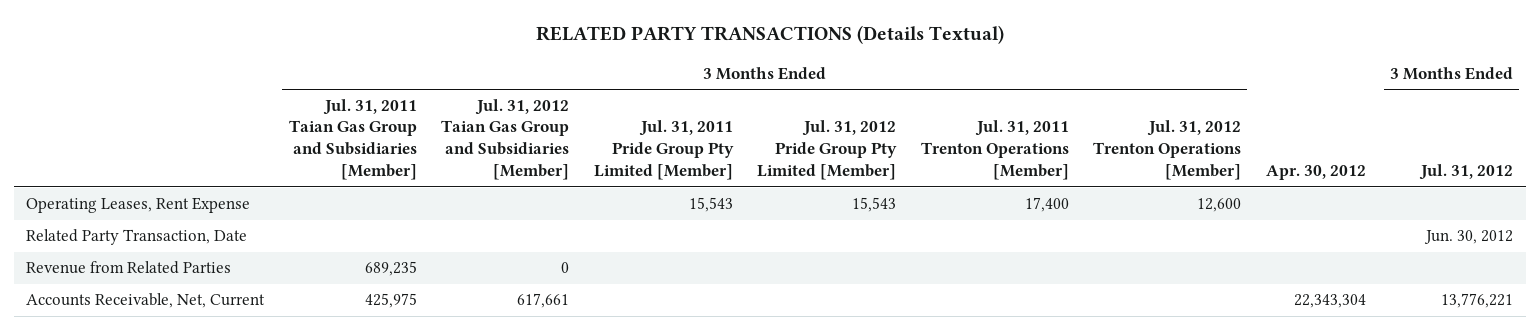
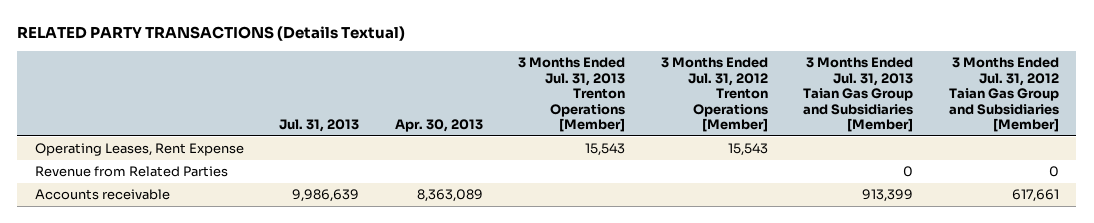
- | 3 Months Ended Jul. 31, 2011 Taian Gas Group and Subsidiaries [Member] | 3 Months Ended Jul. 31, 2012 Taian Gas Group and Subsidiaries [Member] | 3 Months Ended Jul. 31, 2011 Pride Group Pty Limited [Member] | 3 Months Ended Jul. 31, 2012 Pride Group Pty Limited [Member] | 3 Months Ended Jul. 31, 2011 Trenton Operations [Member] | 3 Months Ended Jul. 31, 2012 Trenton Operations [Member] | Apr. 30, 2012 | 3 Months Ended Jul. 31, 2012
+ | Jul. 31, 2013 | Apr. 30, 2013 | 3 Months Ended Jul. 31, 2013 Trenton Operations [Member] | 3 Months Ended Jul. 31, 2012 Trenton Operations [Member] | 3 Months Ended Jul. 31, 2013 Taian Gas Group and Subsidiaries [Member] | 3 Months Ended Jul. 31, 2012 Taian Gas Group and Subsidiaries [Member]
- Operating Leases, Rent Expense | | | 15,543 | 15,543 | 17,400 | 12,600 | |
- Related Party Transaction, Date | | | | | | | | Jun. 30, 2012
+ Operating Leases, Rent Expense | | | 15,543 | 15,543 | |
- Accounts Receivable, Net, Current | 425,975 | 617,661 | | | | | 22,343,304 | 13,776,221
+ Accounts receivable | 9,986,639 | 8,363,089 | | | 913,399 | 617,661

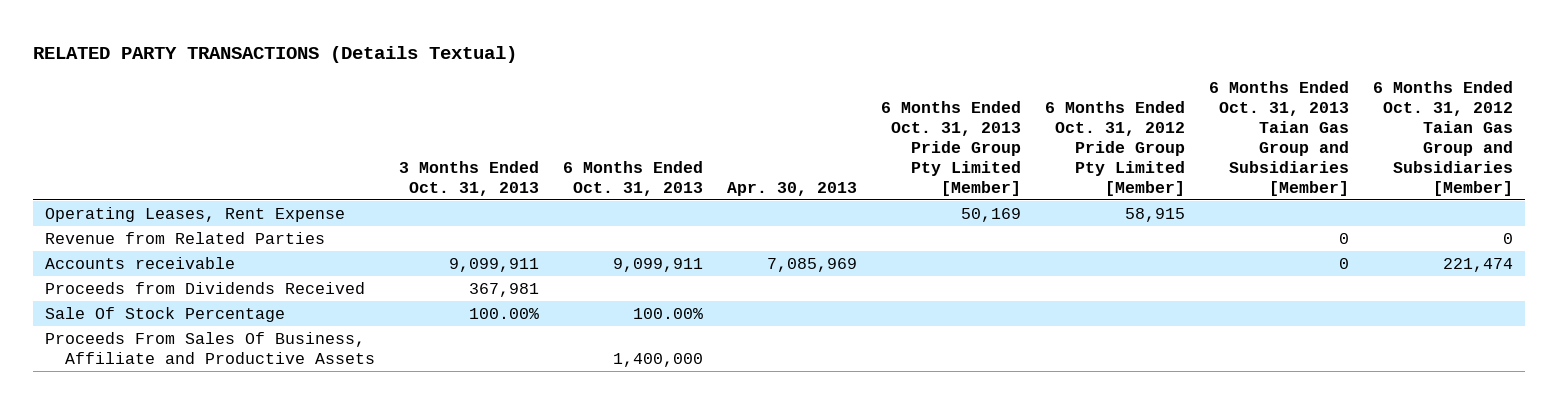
- | Jul. 31, 2013 | Apr. 30, 2013 | 3 Months Ended Jul. 31, 2013 Trenton Operations [Member] | 3 Months Ended Jul. 31, 2012 Trenton Operations [Member] | 3 Months Ended Jul. 31, 2013 Taian Gas Group and Subsidiaries [Member] | 3 Months Ended Jul. 31, 2012 Taian Gas Group and Subsidiaries [Member]
+ | 3 Months Ended Oct. 31, 2013 | 6 Months Ended Oct. 31, 2013 | Apr. 30, 2013 | 6 Months Ended Oct. 31, 2013 Pride Group Pty Limited [Member] | 6 Months Ended Oct. 31, 2012 Pride Group Pty Limited [Member] | 6 Months Ended Oct. 31, 2013 Taian Gas Group and Subsidiaries [Member] | 6 Months Ended Oct. 31, 2012 Taian Gas Group and Subsidiaries [Member]
- Accounts receivable | 9,986,639 | 8,363,089 | | | 913,399 | 617,661
+ Accounts receivable | 9,099,911 | 9,099,911 | 7,085,969 | | | 0 | 221,474
+ Proceeds from Dividends Received | 367,981 | | | | | |
+ Sale Of Stock Percentage | 100.00% | 100.00% | | | | |
+ Proceeds From Sales Of Business, Affiliate and Productive Assets | | 1,400,000 | | | | |

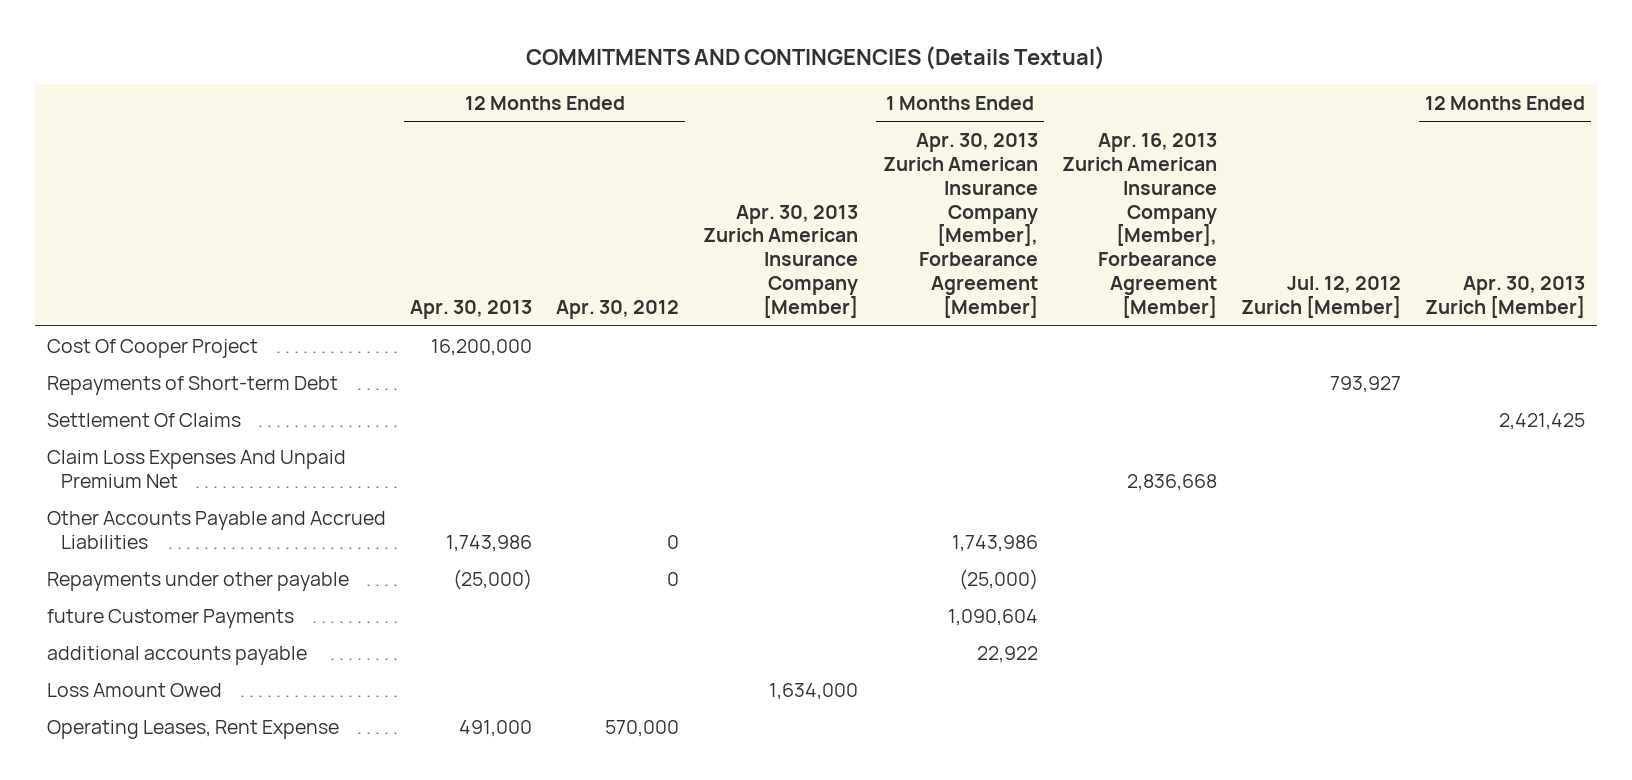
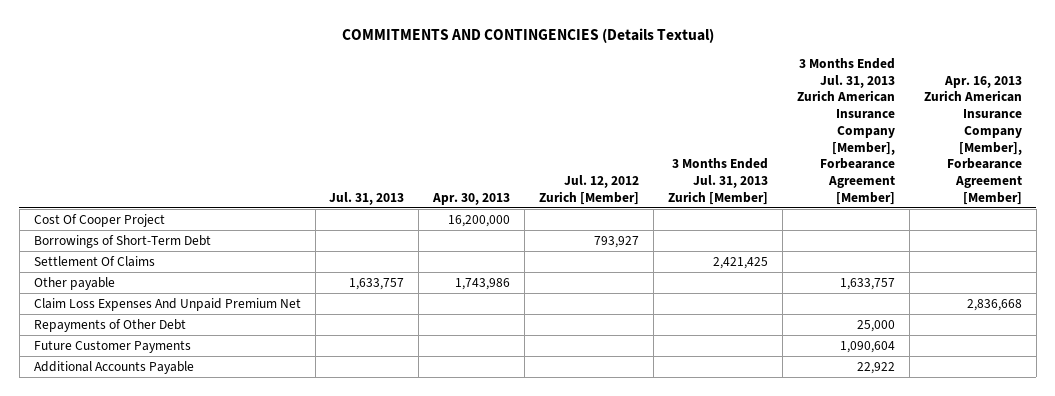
- | 12 Months Ended Apr. 30, 2013 | 12 Months Ended Apr. 30, 2012 | Apr. 30, 2013 Zurich American Insurance Company [Member] | 1 Months Ended Apr. 30, 2013 Zurich American Insurance Company [Member], Forbearance Agreement [Member] | Apr. 16, 2013 Zurich American Insurance Company [Member], Forbearance Agreement [Member] | Jul. 12, 2012 Zurich [Member] | 12 Months Ended Apr. 30, 2013 Zurich [Member]
+ | Jul. 31, 2013 | Apr. 30, 2013 | Jul. 12, 2012 Zurich [Member] | 3 Months Ended Jul. 31, 2013 Zurich [Member] | 3 Months Ended Jul. 31, 2013 Zurich American Insurance Company [Member], Forbearance Agreement [Member] | Apr. 16, 2013 Zurich American Insurance Company [Member], Forbearance Agreement [Member]
- Repayments of Short-term Debt | | | | | | 793,927 |
+ Borrowings of Short-Term Debt | | | 793,927 | | |
+ Other payable | 1,633,757 | 1,743,986 | | | 1,633,757 |
- Other Accounts Payable and Accrued Liabilities | 1,743,986 | 0 | | 1,743,986 | | |
- Repayments under other payable | (25,000) | 0 | | (25,000) | | |
- future Customer Payments | | | | 1,090,604 | | |
- additional accounts payable | | | | 22,922 | | |
- Loss Amount Owed | | | 1,634,000 | | | |
- Operating Leases, Rent Expense | 491,000 | 570,000 | | | | |
+ Repayments of Other Debt | | | | | 25,000 |
+ Future Customer Payments | | | | | 1,090,604 |
+ Additional Accounts Payable | | | | | 22,922 |

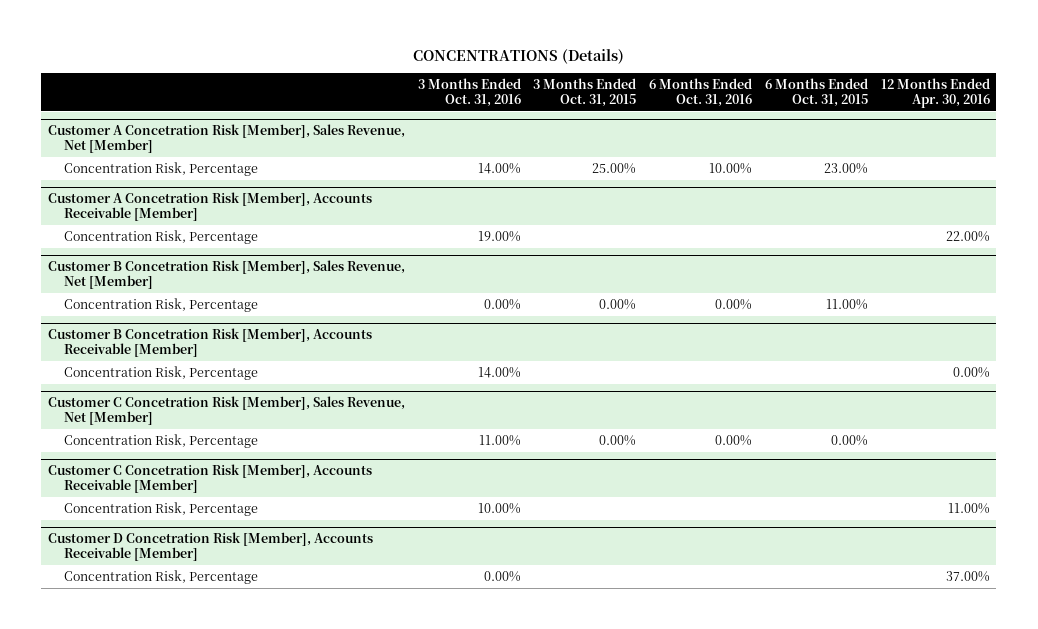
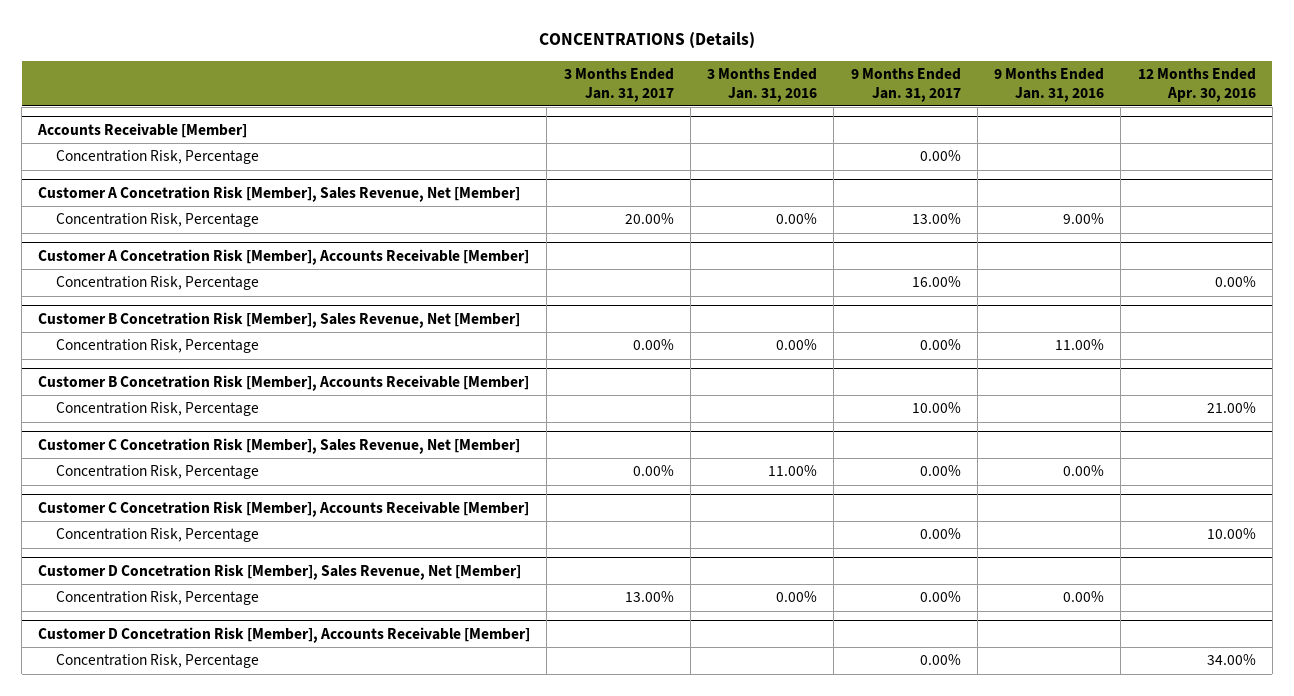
- | 3 Months Ended Oct. 31, 2016 | 3 Months Ended Oct. 31, 2015 | 6 Months Ended Oct. 31, 2016 | 6 Months Ended Oct. 31, 2015 | 12 Months Ended Apr. 30, 2016
+ | 3 Months Ended Jan. 31, 2017 | 3 Months Ended Jan. 31, 2016 | 9 Months Ended Jan. 31, 2017 | 9 Months Ended Jan. 31, 2016 | 12 Months Ended Apr. 30, 2016
+ Accounts Receivable [Member]
+ Concentration Risk, Percentage | | | 0.00% | |
@ Customer A Concetration Risk [Member], Accounts Receivable [Member]
- Concentration Risk, Percentage | 19.00% | | | | 22.00%
+ Concentration Risk, Percentage | | | 16.00% | | 0.00%
@ Customer B Concetration Risk [Member], Accounts Receivable [Member]
- Concentration Risk, Percentage | 14.00% | | | | 0.00%
+ Concentration Risk, Percentage | | | 10.00% | | 21.00%
@ Customer C Concetration Risk [Member], Accounts Receivable [Member]
- Concentration Risk, Percentage | 10.00% | | | | 11.00%
+ Concentration Risk, Percentage | | | 0.00% | | 10.00%
+ Customer D Concetration Risk [Member], Sales Revenue, Net [Member]
+ Concentration Risk, Percentage | 13.00% | 0.00% | 0.00% | 0.00% |
@ Customer D Concetration Risk [Member], Accounts Receivable [Member]
- Concentration Risk, Percentage | 0.00% | | | | 37.00%
+ Concentration Risk, Percentage | | | 0.00% | | 34.00%

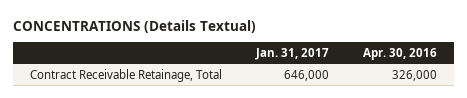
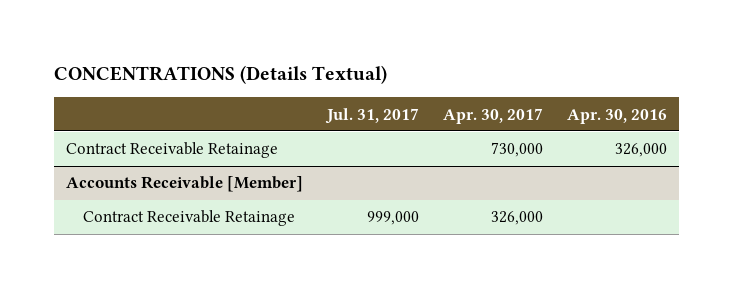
- | Jan. 31, 2017 | Apr. 30, 2016
+ | Jul. 31, 2017 | Apr. 30, 2017 | Apr. 30, 2016
- Contract Receivable Retainage, Total | 646,000 | 326,000
+ Contract Receivable Retainage | | 730,000 | 326,000
+ Accounts Receivable [Member]
+ Contract Receivable Retainage | 999,000 | 326,000 |

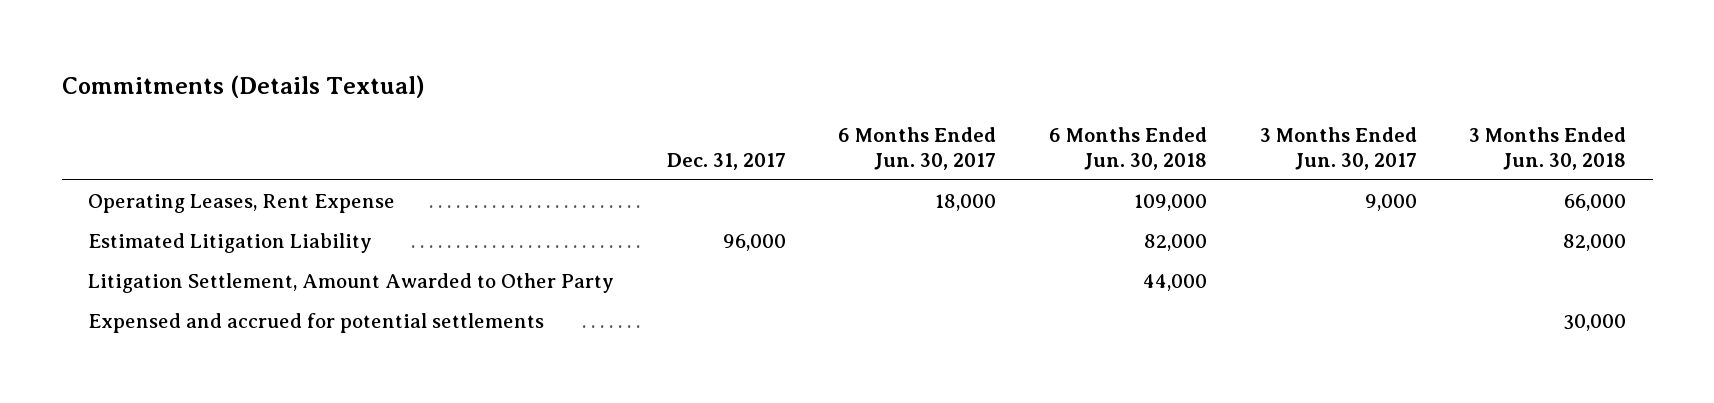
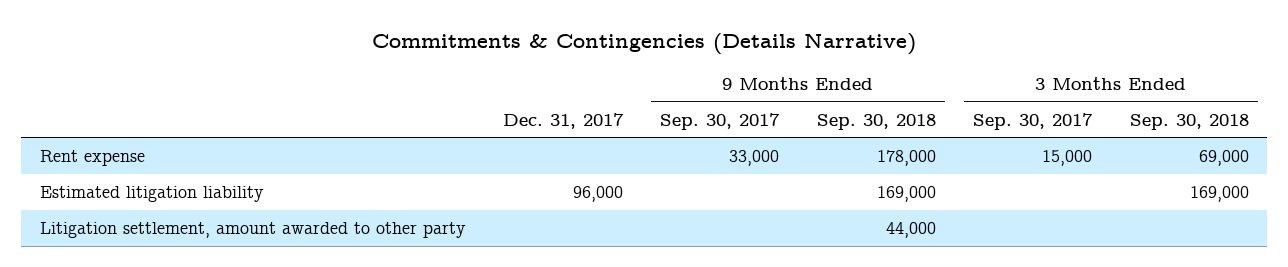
- Commitments (Details Textual)
+ Commitments & Contingencies (Details Narrative)
- | Dec. 31, 2017 | 6 Months Ended Jun. 30, 2017 | 6 Months Ended Jun. 30, 2018 | 3 Months Ended Jun. 30, 2017 | 3 Months Ended Jun. 30, 2018
+ | Dec. 31, 2017 | 9 Months Ended Sep. 30, 2017 | 9 Months Ended Sep. 30, 2018 | 3 Months Ended Sep. 30, 2017 | 3 Months Ended Sep. 30, 2018
- Operating Leases, Rent Expense | | 18,000 | 109,000 | 9,000 | 66,000
- Estimated Litigation Liability | 96,000 | | 82,000 | | 82,000
- Litigation Settlement, Amount Awarded to Other Party | | | 44,000 | |
- Expensed and accrued for potential settlements | | | | | 30,000
+ Rent expense | | 33,000 | 178,000 | 15,000 | 69,000
+ Estimated litigation liability | 96,000 | | 169,000 | | 169,000
+ Litigation settlement, amount awarded to other party | | | 44,000 | |

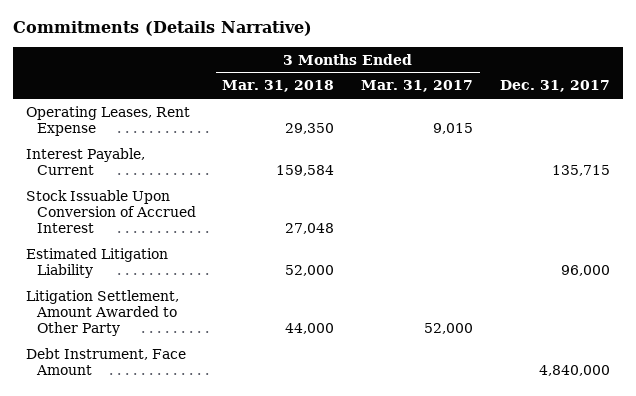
- Commitments & Contingencies (Details Narrative)
+ Commitments (Details Narrative)
- | Dec. 31, 2017 | 9 Months Ended Sep. 30, 2017 | 9 Months Ended Sep. 30, 2018 | 3 Months Ended Sep. 30, 2017 | 3 Months Ended Sep. 30, 2018
+ | 3 Months Ended Mar. 31, 2018 | 3 Months Ended Mar. 31, 2017 | Dec. 31, 2017
- Rent expense | | 33,000 | 178,000 | 15,000 | 69,000
- Estimated litigation liability | 96,000 | | 169,000 | | 169,000
- Litigation settlement, amount awarded to other party | | | 44,000 | |
+ Operating Leases, Rent Expense | 29,350 | 9,015 |
+ Interest Payable, Current | 159,584 | | 135,715
+ Stock Issuable Upon Conversion of Accrued Interest | 27,048 | |
+ Estimated Litigation Liability | 52,000 | | 96,000
+ Litigation Settlement, Amount Awarded to Other Party | 44,000 | 52,000 |
+ Debt Instrument, Face Amount | | | 4,840,000

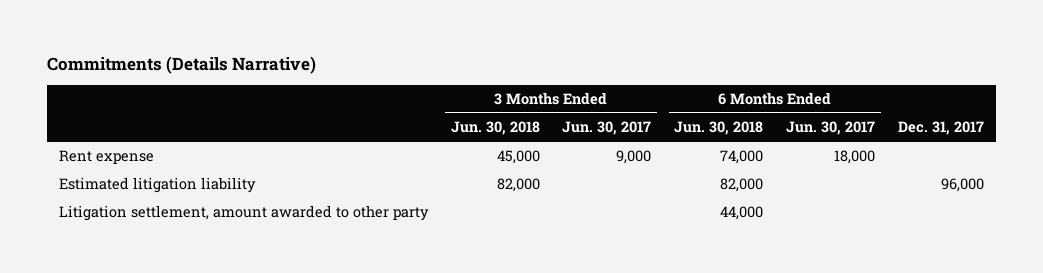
- | 3 Months Ended Mar. 31, 2018 | 3 Months Ended Mar. 31, 2017 | Dec. 31, 2017
+ | 3 Months Ended Jun. 30, 2018 | 3 Months Ended Jun. 30, 2017 | 6 Months Ended Jun. 30, 2018 | 6 Months Ended Jun. 30, 2017 | Dec. 31, 2017
- Operating Leases, Rent Expense | 29,350 | 9,015 |
- Interest Payable, Current | 159,584 | | 135,715
- Stock Issuable Upon Conversion of Accrued Interest | 27,048 | |
- Estimated Litigation Liability | 52,000 | | 96,000
- Litigation Settlement, Amount Awarded to Other Party | 44,000 | 52,000 |
- Debt Instrument, Face Amount | | | 4,840,000
+ Rent expense | 45,000 | 9,000 | 74,000 | 18,000 |
+ Estimated litigation liability | 82,000 | | 82,000 | | 96,000
+ Litigation settlement, amount awarded to other party | | | 44,000 | |

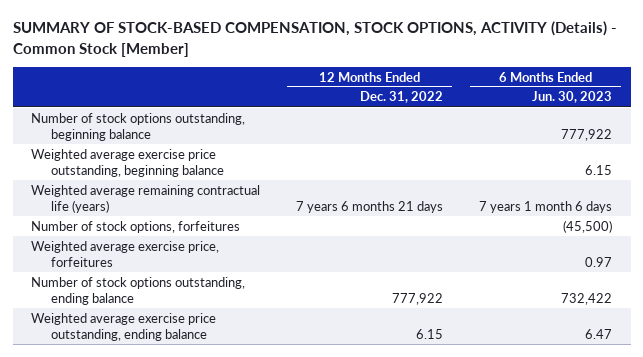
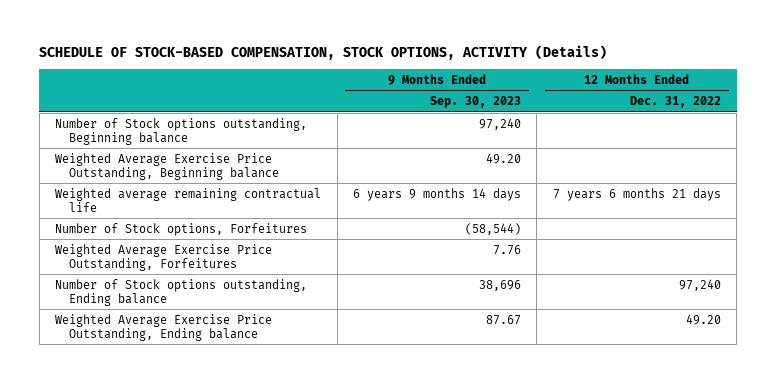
- SUMMARY OF STOCK-BASED COMPENSATION, STOCK OPTIONS, ACTIVITY (Details) - Common Stock [Member]
+ SCHEDULE OF STOCK-BASED COMPENSATION, STOCK OPTIONS, ACTIVITY (Details)
- | 12 Months Ended Dec. 31, 2022 | 6 Months Ended Jun. 30, 2023
+ | 9 Months Ended Sep. 30, 2023 | 12 Months Ended Dec. 31, 2022
- Number of stock options outstanding, beginning balance | | 777,922
- Weighted average exercise price outstanding, beginning balance | | 6.15
- Weighted average remaining contractual life (years) | 7 years 6 months 21 days | 7 years 1 month 6 days
- Number of stock options, forfeitures | | (45,500)
- Weighted average exercise price, forfeitures | | 0.97
- Number of stock options outstanding, ending balance | 777,922 | 732,422
- Weighted average exercise price outstanding, ending balance | 6.15 | 6.47
+ Number of Stock options outstanding, Beginning balance | 97,240 |
+ Weighted Average Exercise Price Outstanding, Beginning balance | 49.20 |
+ Weighted average remaining contractual life | 6 years 9 months 14 days | 7 years 6 months 21 days
+ Number of Stock options, Forfeitures | (58,544) |
+ Weighted Average Exercise Price Outstanding, Forfeitures | 7.76 |
+ Number of Stock options outstanding, Ending balance | 38,696 | 97,240
+ Weighted Average Exercise Price Outstanding, Ending balance | 87.67 | 49.20

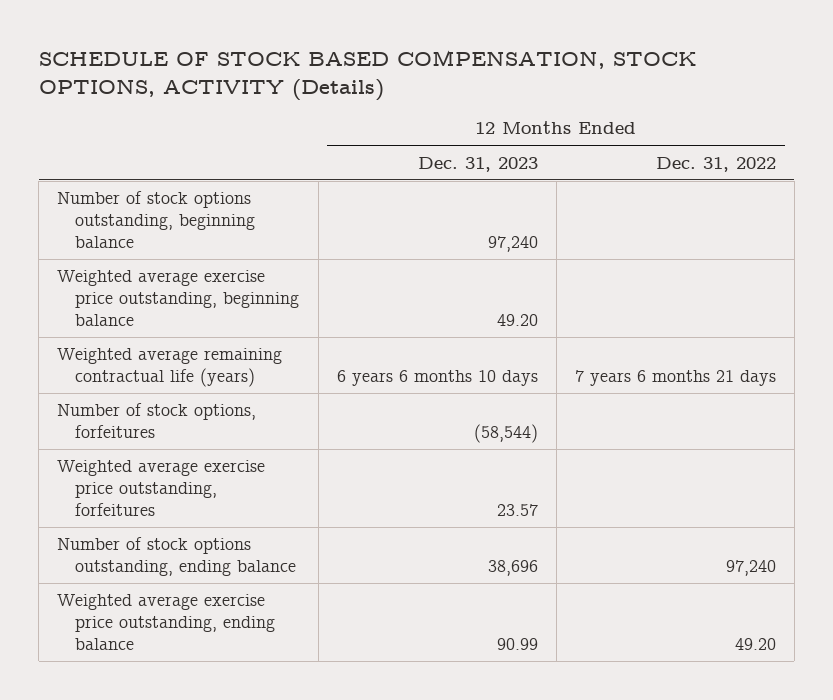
- SCHEDULE OF STOCK-BASED COMPENSATION, STOCK OPTIONS, ACTIVITY (Details)
+ SCHEDULE OF STOCK BASED COMPENSATION, STOCK OPTIONS, ACTIVITY (Details)
- | 9 Months Ended Sep. 30, 2023 | 12 Months Ended Dec. 31, 2022
+ | 12 Months Ended Dec. 31, 2023 | 12 Months Ended Dec. 31, 2022
- Number of Stock options outstanding, Beginning balance | 97,240 |
- Weighted Average Exercise Price Outstanding, Beginning balance | 49.20 |
- Weighted average remaining contractual life | 6 years 9 months 14 days | 7 years 6 months 21 days
- Number of Stock options, Forfeitures | (58,544) |
- Weighted Average Exercise Price Outstanding, Forfeitures | 7.76 |
- Number of Stock options outstanding, Ending balance | 38,696 | 97,240
- Weighted Average Exercise Price Outstanding, Ending balance | 87.67 | 49.20
+ Number of stock options outstanding, beginning balance | 97,240 |
+ Weighted average exercise price outstanding, beginning balance | 49.20 |
+ Weighted average remaining contractual life (years) | 6 years 6 months 10 days | 7 years 6 months 21 days
+ Number of stock options, forfeitures | (58,544) |
+ Weighted average exercise price outstanding, forfeitures | 23.57 |
+ Number of stock options outstanding, ending balance | 38,696 | 97,240
+ Weighted average exercise price outstanding, ending balance | 90.99 | 49.20

